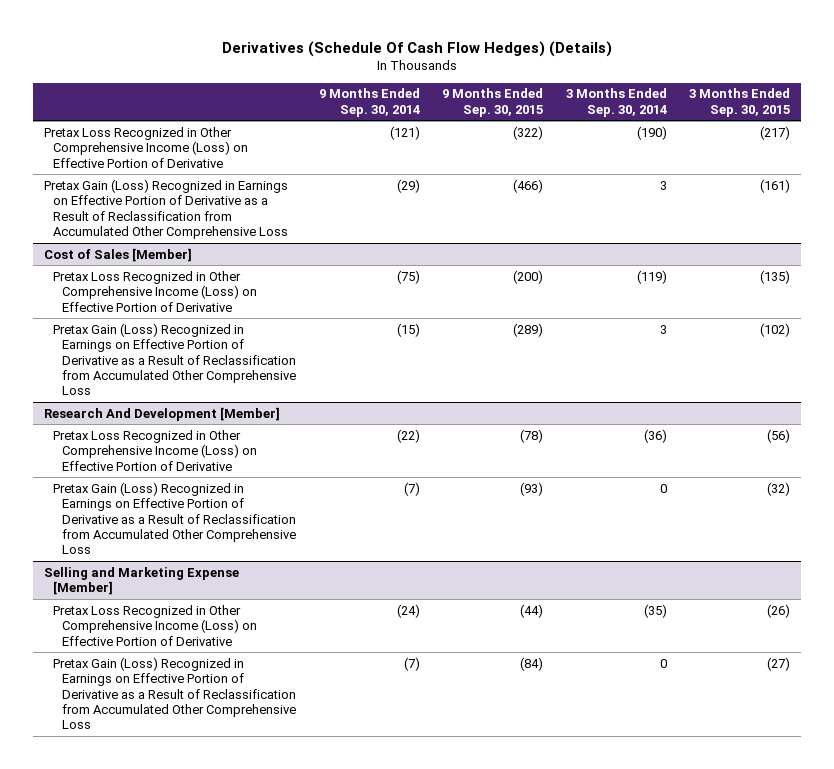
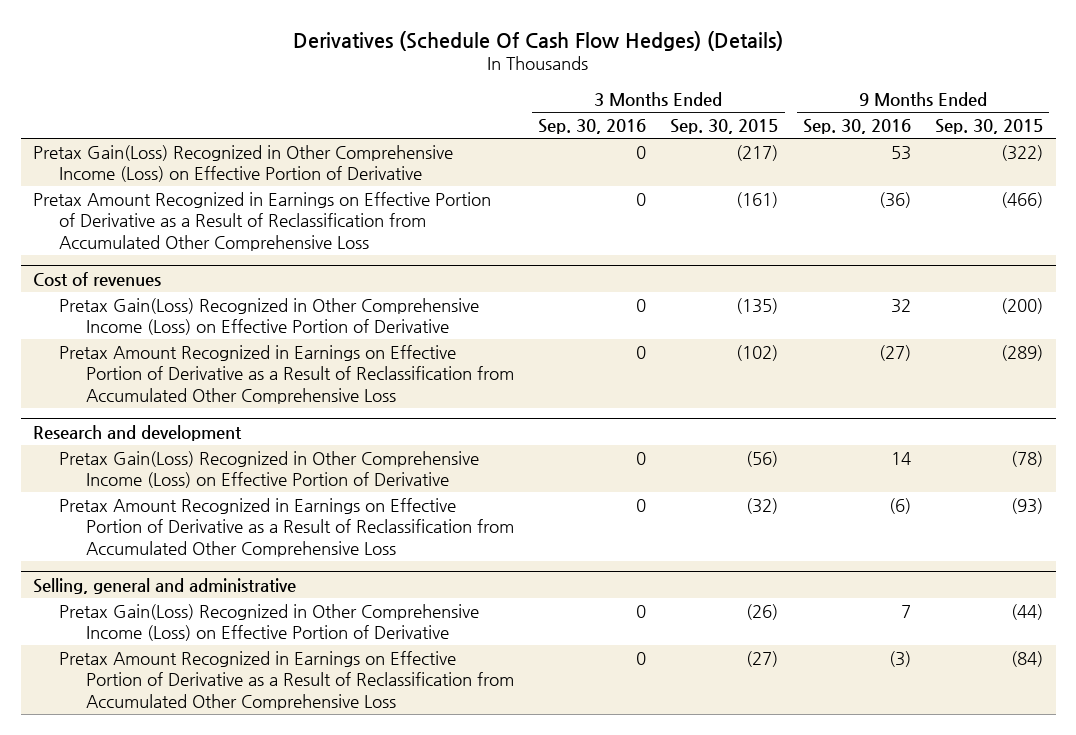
- | 9 Months Ended Sep. 30, 2014 | 9 Months Ended Sep. 30, 2015 | 3 Months Ended Sep. 30, 2014 | 3 Months Ended Sep. 30, 2015
+ | 3 Months Ended Sep. 30, 2016 | 3 Months Ended Sep. 30, 2015 | 9 Months Ended Sep. 30, 2016 | 9 Months Ended Sep. 30, 2015
- Pretax Loss Recognized in Other Comprehensive Income (Loss) on Effective Portion of Derivative | (121) | (322) | (190) | (217)
- Pretax Gain (Loss) Recognized in Earnings on Effective Portion of Derivative as a Result of Reclassification from Accumulated Other Comprehensive Loss | (29) | (466) | 3 | (161)
- Cost of Sales [Member]
- Pretax Loss Recognized in Other Comprehensive Income (Loss) on Effective Portion of Derivative | (75) | (200) | (119) | (135)
- Pretax Gain (Loss) Recognized in Earnings on Effective Portion of Derivative as a Result of Reclassification from Accumulated Other Comprehensive Loss | (15) | (289) | 3 | (102)
- Research And Development [Member]
- Pretax Loss Recognized in Other Comprehensive Income (Loss) on Effective Portion of Derivative | (22) | (78) | (36) | (56)
- Pretax Gain (Loss) Recognized in Earnings on Effective Portion of Derivative as a Result of Reclassification from Accumulated Other Comprehensive Loss | (7) | (93) | 0 | (32)
- Selling and Marketing Expense [Member]
- Pretax Loss Recognized in Other Comprehensive Income (Loss) on Effective Portion of Derivative | (24) | (44) | (35) | (26)
- Pretax Gain (Loss) Recognized in Earnings on Effective Portion of Derivative as a Result of Reclassification from Accumulated Other Comprehensive Loss | (7) | (84) | 0 | (27)
+ Pretax Gain(Loss) Recognized in Other Comprehensive Income (Loss) on Effective Portion of Derivative | 0 | (217) | 53 | (322)
+ Pretax Amount Recognized in Earnings on Effective Portion of Derivative as a Result of Reclassification from Accumulated Other Comprehensive Loss | 0 | (161) | (36) | (466)
+ Cost of revenues
+ Pretax Gain(Loss) Recognized in Other Comprehensive Income (Loss) on Effective Portion of Derivative | 0 | (135) | 32 | (200)
+ Pretax Amount Recognized in Earnings on Effective Portion of Derivative as a Result of Reclassification from Accumulated Other Comprehensive Loss | 0 | (102) | (27) | (289)
+ Research and development
+ Pretax Gain(Loss) Recognized in Other Comprehensive Income (Loss) on Effective Portion of Derivative | 0 | (56) | 14 | (78)
+ Pretax Amount Recognized in Earnings on Effective Portion of Derivative as a Result of Reclassification from Accumulated Other Comprehensive Loss | 0 | (32) | (6) | (93)
+ Selling, general and administrative
+ Pretax Gain(Loss) Recognized in Other Comprehensive Income (Loss) on Effective Portion of Derivative | 0 | (26) | 7 | (44)
+ Pretax Amount Recognized in Earnings on Effective Portion of Derivative as a Result of Reclassification from Accumulated Other Comprehensive Loss | 0 | (27) | (3) | (84)

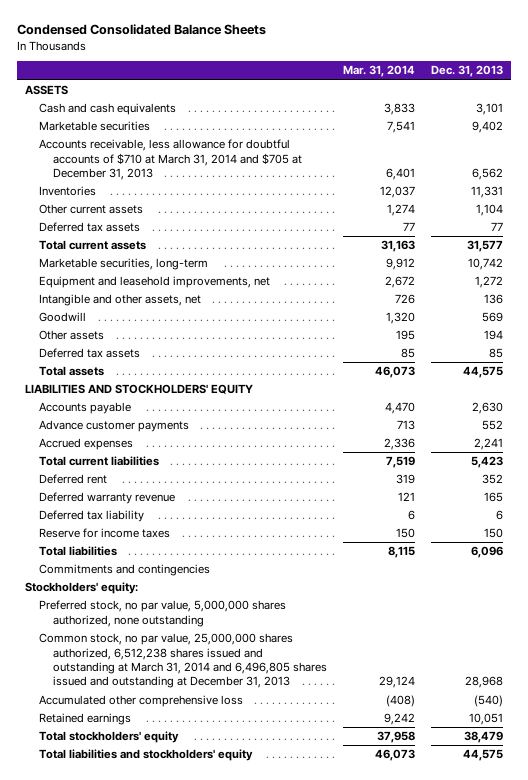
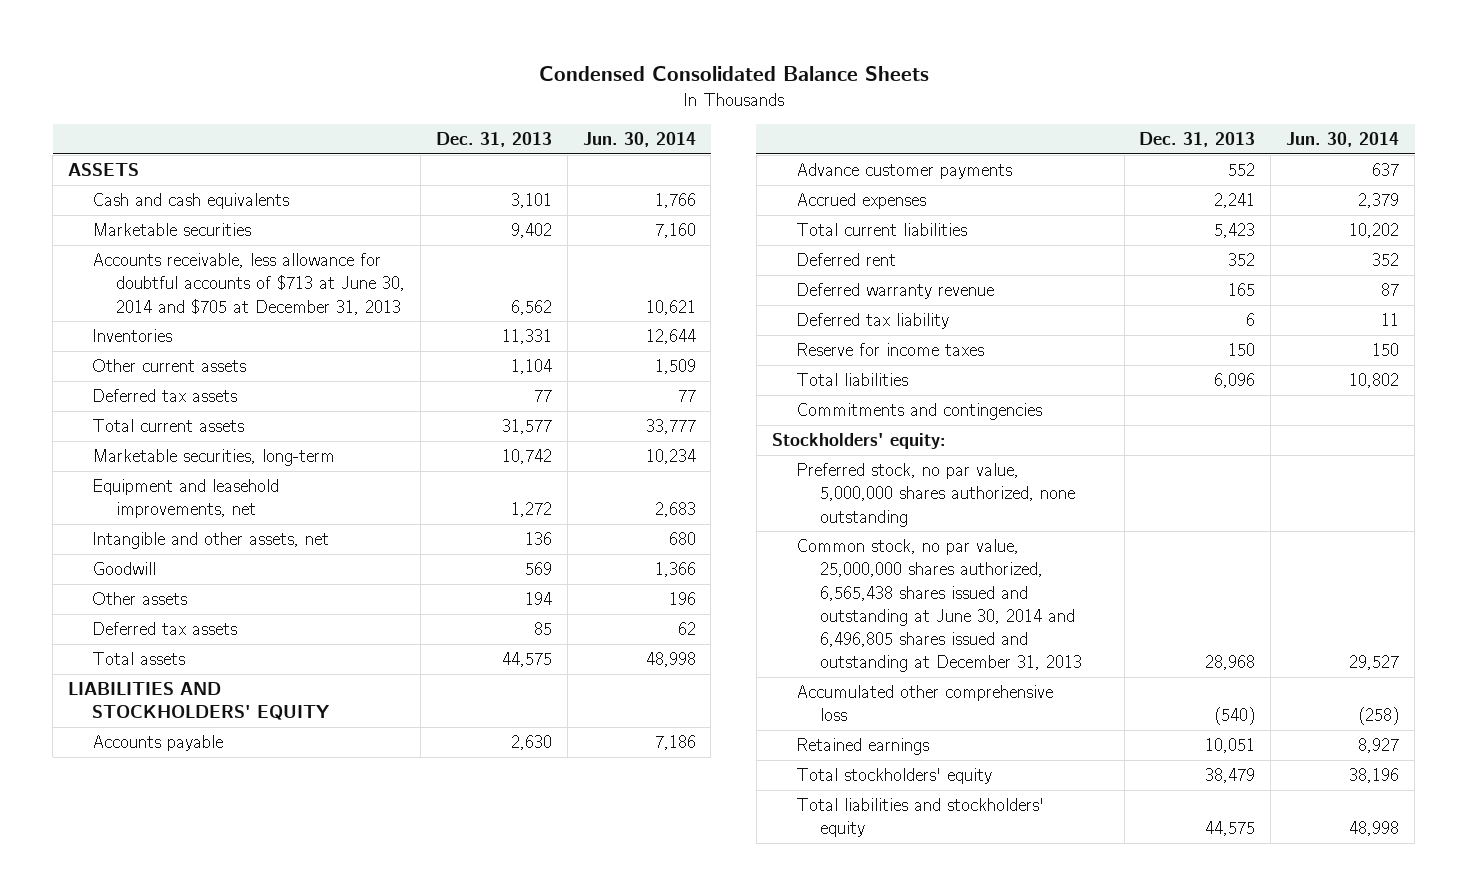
- | Mar. 31, 2014 | Dec. 31, 2013
+ | Dec. 31, 2013 | Jun. 30, 2014
- Accounts receivable, less allowance for doubtful accounts of $710 at March 31, 2014 and $705 at December 31, 2013 | 6,401 | 6,562
+ Accounts receivable, less allowance for doubtful accounts of $713 at June 30, 2014 and $705 at December 31, 2013 | 6,562 | 10,621
- Common stock, no par value, 25,000,000 shares authorized, 6,512,238 shares issued and outstanding at March 31, 2014 and 6,496,805 shares issued and outstanding at December 31, 2013 | 29,124 | 28,968
+ Common stock, no par value, 25,000,000 shares authorized, 6,565,438 shares issued and outstanding at June 30, 2014 and 6,496,805 shares issued and outstanding at December 31, 2013 | 28,968 | 29,527

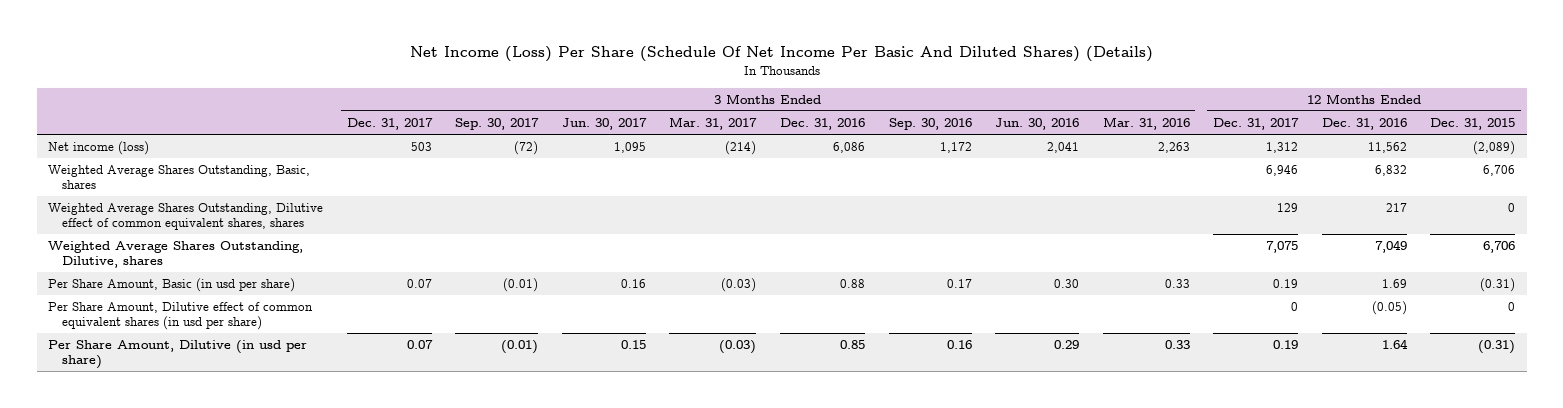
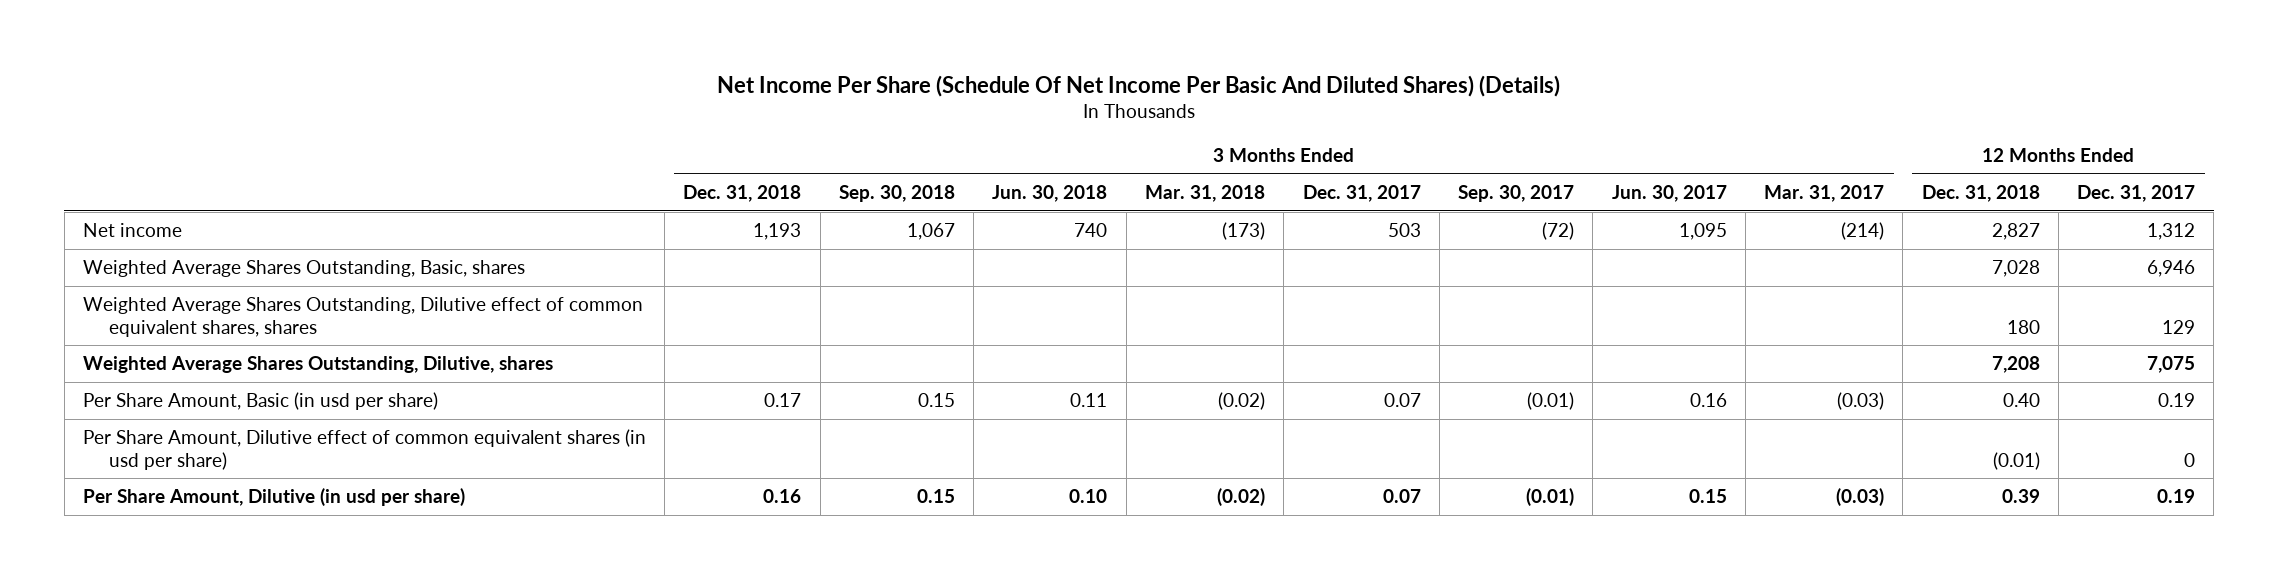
- Net Income (Loss) Per Share (Schedule Of Net Income Per Basic And Diluted Shares) (Details)
+ Net Income Per Share (Schedule Of Net Income Per Basic And Diluted Shares) (Details)
- | 3 Months Ended Dec. 31, 2017 | 3 Months Ended Sep. 30, 2017 | 3 Months Ended Jun. 30, 2017 | 3 Months Ended Mar. 31, 2017 | 3 Months Ended Dec. 31, 2016 | 3 Months Ended Sep. 30, 2016 | 3 Months Ended Jun. 30, 2016 | 3 Months Ended Mar. 31, 2016 | 12 Months Ended Dec. 31, 2017 | 12 Months Ended Dec. 31, 2016 | 12 Months Ended Dec. 31, 2015
+ | 3 Months Ended Dec. 31, 2018 | 3 Months Ended Sep. 30, 2018 | 3 Months Ended Jun. 30, 2018 | 3 Months Ended Mar. 31, 2018 | 3 Months Ended Dec. 31, 2017 | 3 Months Ended Sep. 30, 2017 | 3 Months Ended Jun. 30, 2017 | 3 Months Ended Mar. 31, 2017 | 12 Months Ended Dec. 31, 2018 | 12 Months Ended Dec. 31, 2017
- Net income (loss) | 503 | (72) | 1,095 | (214) | 6,086 | 1,172 | 2,041 | 2,263 | 1,312 | 11,562 | (2,089)
+ Net income | 1,193 | 1,067 | 740 | (173) | 503 | (72) | 1,095 | (214) | 2,827 | 1,312

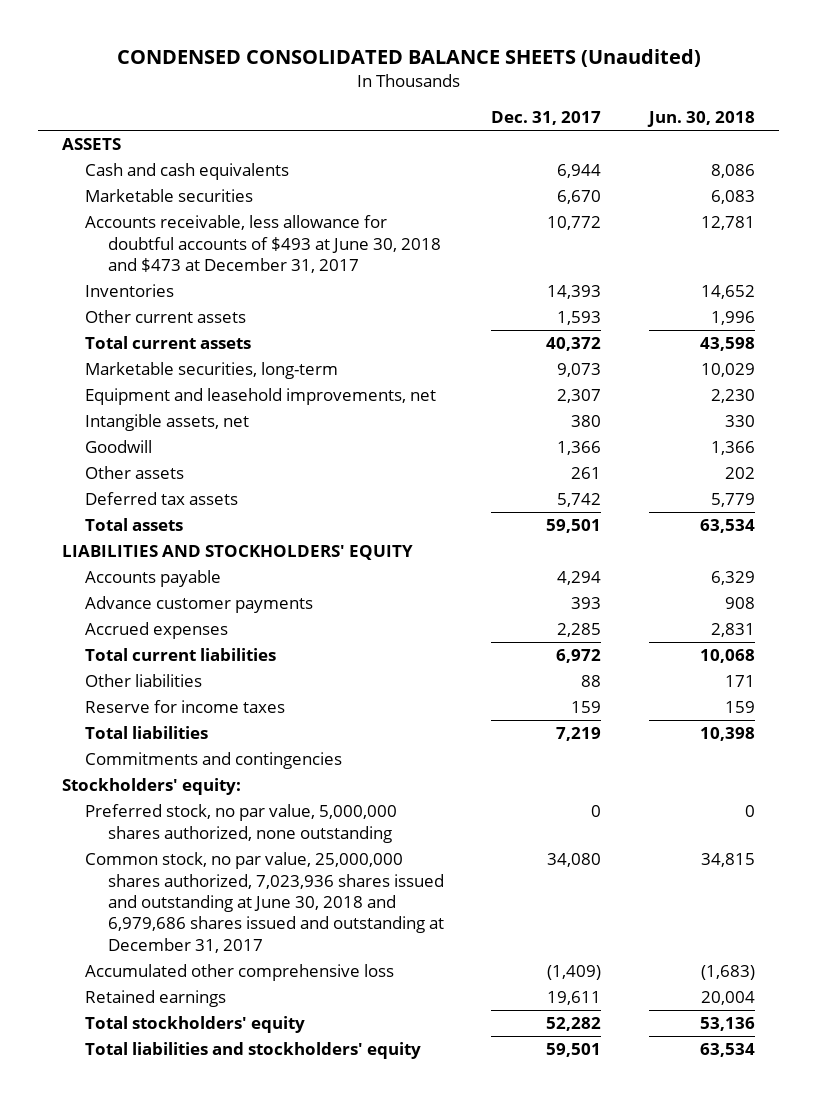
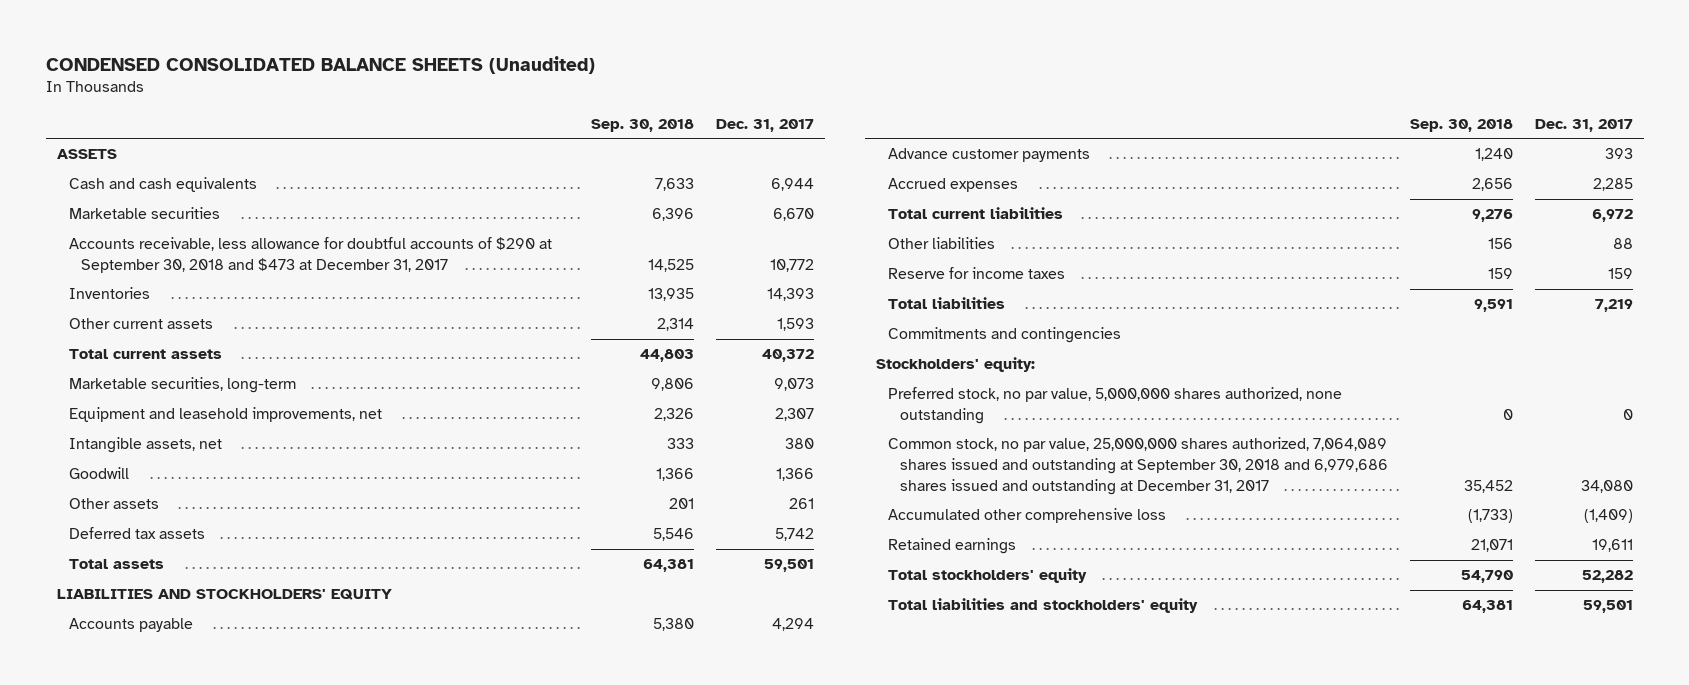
- | Dec. 31, 2017 | Jun. 30, 2018
+ | Sep. 30, 2018 | Dec. 31, 2017
- Accounts receivable, less allowance for doubtful accounts of $493 at June 30, 2018 and $473 at December 31, 2017 | 10,772 | 12,781
+ Accounts receivable, less allowance for doubtful accounts of $290 at September 30, 2018 and $473 at December 31, 2017 | 14,525 | 10,772
- Common stock, no par value, 25,000,000 shares authorized, 7,023,936 shares issued and outstanding at June 30, 2018 and 6,979,686 shares issued and outstanding at December 31, 2017 | 34,080 | 34,815
+ Common stock, no par value, 25,000,000 shares authorized, 7,064,089 shares issued and outstanding at September 30, 2018 and 6,979,686 shares issued and outstanding at December 31, 2017 | 35,452 | 34,080

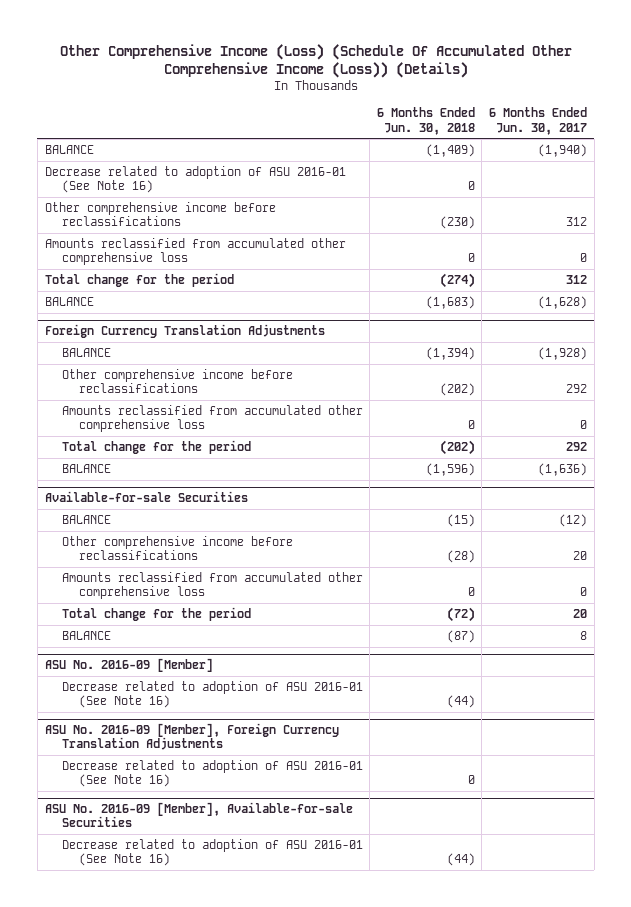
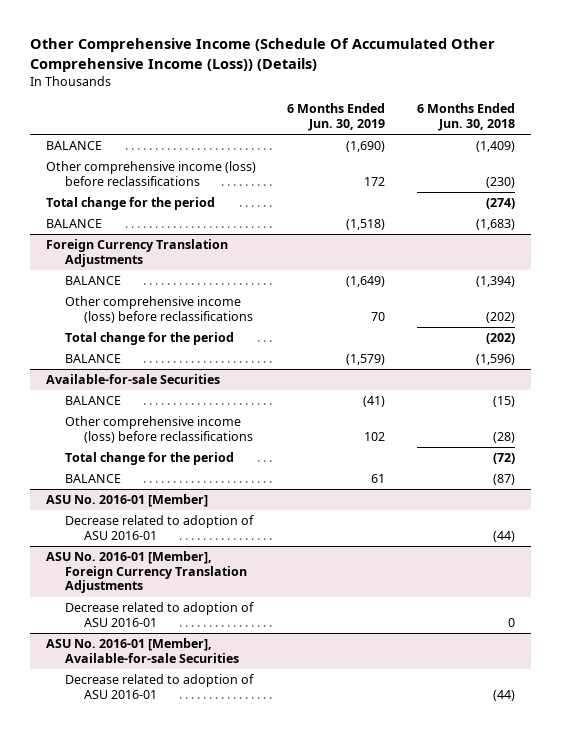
- Other Comprehensive Income (Loss) (Schedule Of Accumulated Other Comprehensive Income (Loss)) (Details)
+ Other Comprehensive Income (Schedule Of Accumulated Other Comprehensive Income (Loss)) (Details)
- | 6 Months Ended Jun. 30, 2018 | 6 Months Ended Jun. 30, 2017
+ | 6 Months Ended Jun. 30, 2019 | 6 Months Ended Jun. 30, 2018
- Decrease related to adoption of ASU 2016-01 (See Note 16) | 0 |
- Other comprehensive income before reclassifications | (230) | 312
- Amounts reclassified from accumulated other comprehensive loss | 0 | 0
+ Other comprehensive income (loss) before reclassifications | 172 | (230)
@ Foreign Currency Translation Adjustments
- Other comprehensive income before reclassifications | (202) | 292
- Amounts reclassified from accumulated other comprehensive loss | 0 | 0
+ Other comprehensive income (loss) before reclassifications | 70 | (202)
@ Available-for-sale Securities
- Other comprehensive income before reclassifications | (28) | 20
- Amounts reclassified from accumulated other comprehensive loss | 0 | 0
+ Other comprehensive income (loss) before reclassifications | 102 | (28)
- ASU No. 2016-09 [Member]
- Decrease related to adoption of ASU 2016-01 (See Note 16) | (44) |
- ASU No. 2016-09 [Member], Foreign Currency Translation Adjustments
- Decrease related to adoption of ASU 2016-01 (See Note 16) | 0 |
- ASU No. 2016-09 [Member], Available-for-sale Securities
- Decrease related to adoption of ASU 2016-01 (See Note 16) | (44) |
+ ASU No. 2016-01 [Member]
+ Decrease related to adoption of ASU 2016-01 | | (44)
+ ASU No. 2016-01 [Member], Foreign Currency Translation Adjustments
+ Decrease related to adoption of ASU 2016-01 | | 0
+ ASU No. 2016-01 [Member], Available-for-sale Securities
+ Decrease related to adoption of ASU 2016-01 | | (44)

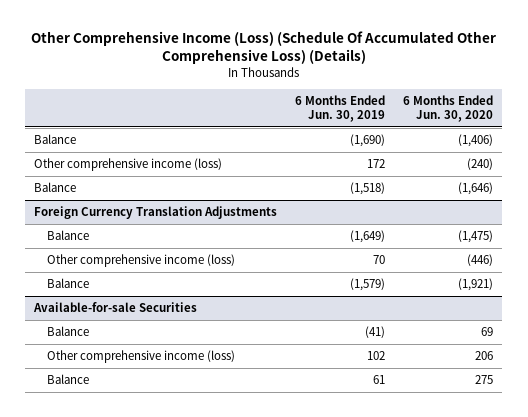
- Other Comprehensive Income (Schedule Of Accumulated Other Comprehensive Income (Loss)) (Details)
+ Other Comprehensive Income (Loss) (Schedule Of Accumulated Other Comprehensive Loss) (Details)
- | 6 Months Ended Jun. 30, 2019 | 6 Months Ended Jun. 30, 2018
+ | 6 Months Ended Jun. 30, 2019 | 6 Months Ended Jun. 30, 2020
- BALANCE | (1,690) | (1,409)
- Other comprehensive income (loss) before reclassifications | 172 | (230)
- Total change for the period | | (274)
- BALANCE | (1,518) | (1,683)
+ Balance | (1,690) | (1,406)
+ Other comprehensive income (loss) | 172 | (240)
+ Balance | (1,518) | (1,646)
@ Foreign Currency Translation Adjustments
- BALANCE | (1,649) | (1,394)
- Other comprehensive income (loss) before reclassifications | 70 | (202)
- Total change for the period | | (202)
- BALANCE | (1,579) | (1,596)
+ Balance | (1,649) | (1,475)
+ Other comprehensive income (loss) | 70 | (446)
+ Balance | (1,579) | (1,921)
@ Available-for-sale Securities
- BALANCE | (41) | (15)
- Other comprehensive income (loss) before reclassifications | 102 | (28)
- Total change for the period | | (72)
- BALANCE | 61 | (87)
- ASU No. 2016-01 [Member]
- Decrease related to adoption of ASU 2016-01 | | (44)
- ASU No. 2016-01 [Member], Foreign Currency Translation Adjustments
- Decrease related to adoption of ASU 2016-01 | | 0
- ASU No. 2016-01 [Member], Available-for-sale Securities
- Decrease related to adoption of ASU 2016-01 | | (44)
@ Available-for-sale Securities
+ Balance | (41) | 69
+ Other comprehensive income (loss) | 102 | 206
+ Balance | 61 | 275

